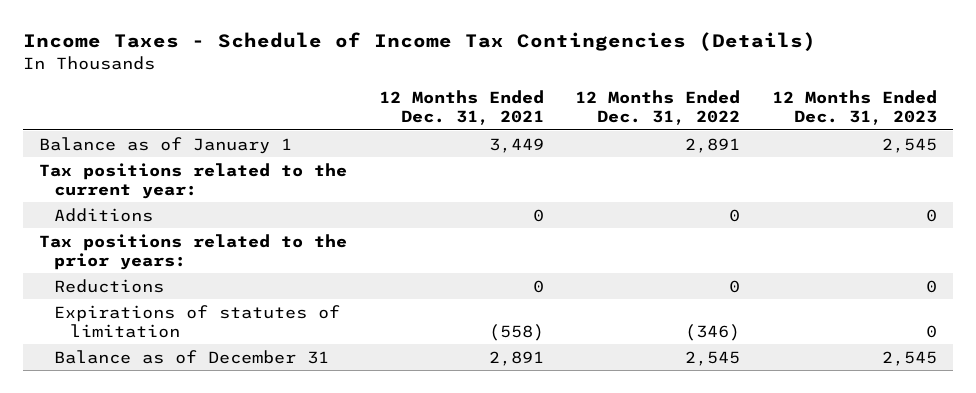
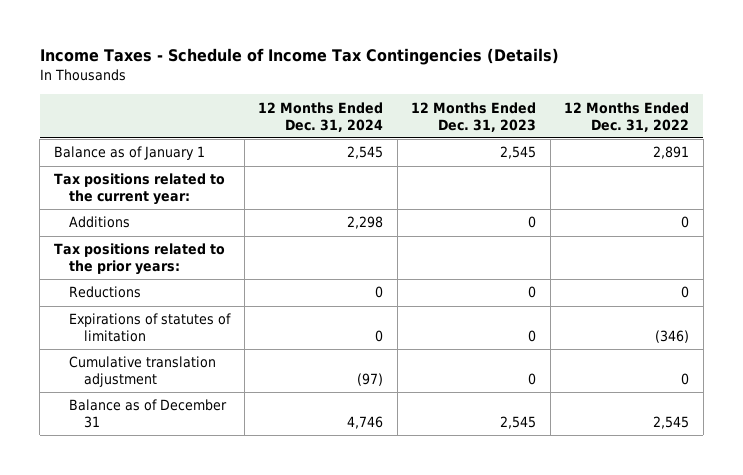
- | 12 Months Ended Dec. 31, 2021 | 12 Months Ended Dec. 31, 2022 | 12 Months Ended Dec. 31, 2023
+ | 12 Months Ended Dec. 31, 2024 | 12 Months Ended Dec. 31, 2023 | 12 Months Ended Dec. 31, 2022
+ Cumulative translation adjustment | (97) | 0 | 0

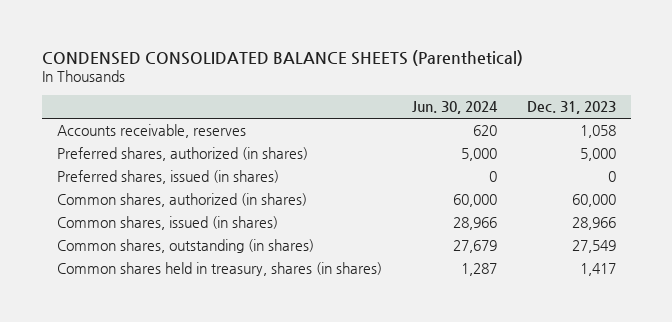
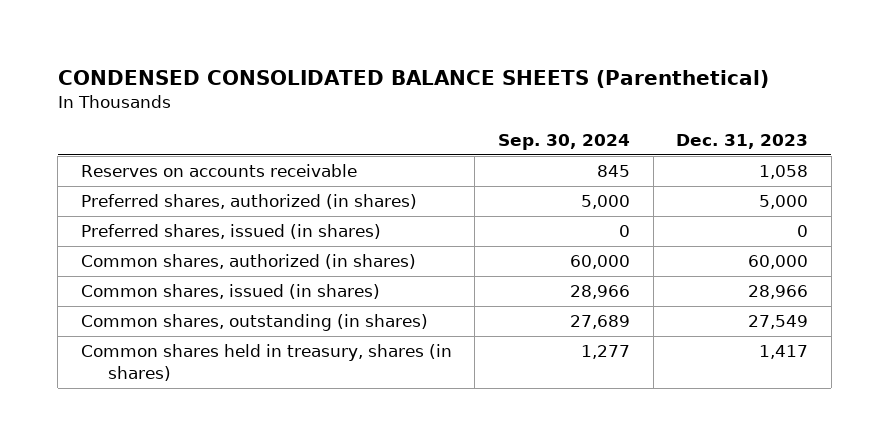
- | Jun. 30, 2024 | Dec. 31, 2023
+ | Sep. 30, 2024 | Dec. 31, 2023
- Accounts receivable, reserves | 620 | 1,058
+ Reserves on accounts receivable | 845 | 1,058

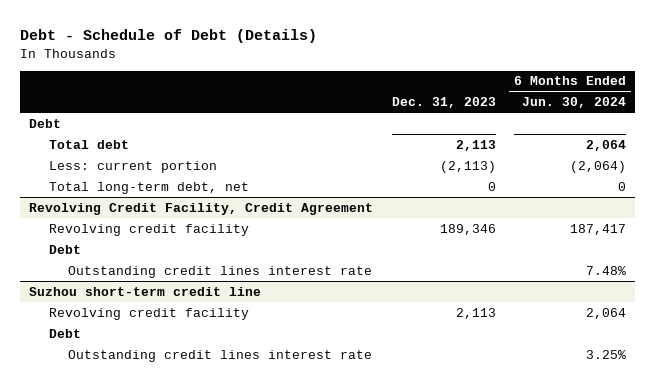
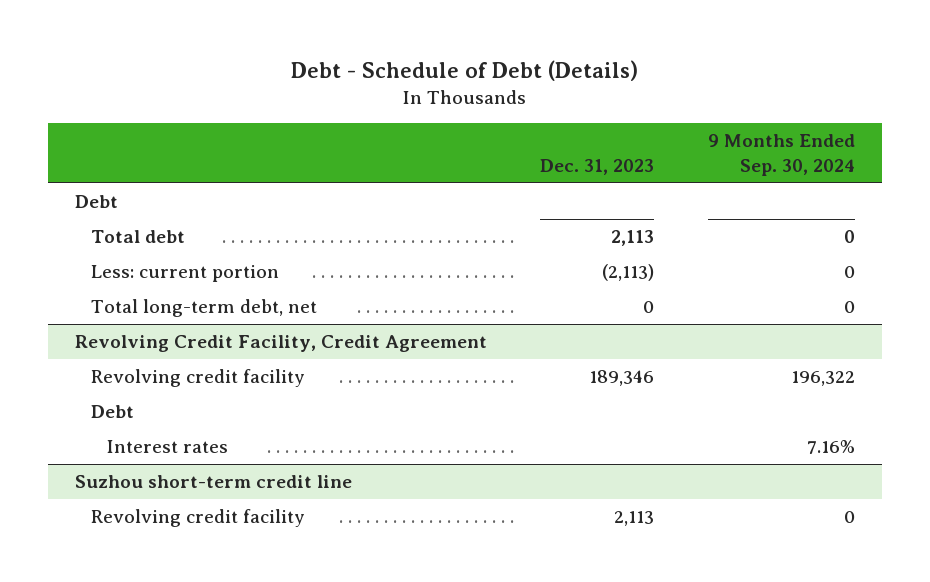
- | Dec. 31, 2023 | 6 Months Ended Jun. 30, 2024
+ | Dec. 31, 2023 | 9 Months Ended Sep. 30, 2024
@ Revolving Credit Facility, Credit Agreement
- Outstanding credit lines interest rate | | 7.48%
+ Interest rates | | 7.16%
@ Suzhou short-term credit line
- Debt
- Outstanding credit lines interest rate | | 3.25%

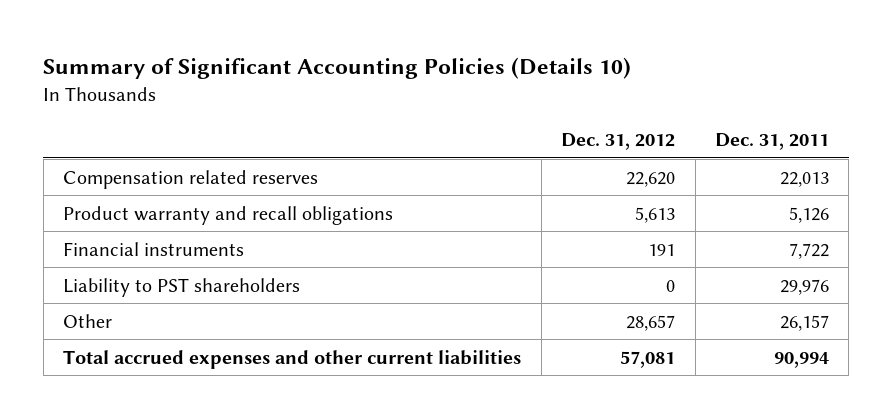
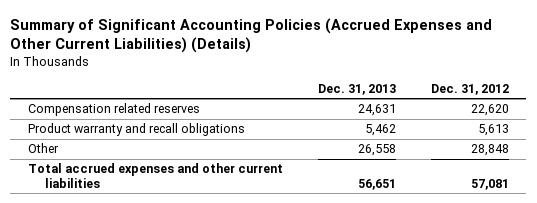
- Summary of Significant Accounting Policies (Details 10)
+ Summary of Significant Accounting Policies (Accrued Expenses and Other Current Liabilities) (Details)
- | Dec. 31, 2012 | Dec. 31, 2011
+ | Dec. 31, 2013 | Dec. 31, 2012
- Financial instruments | 191 | 7,722
- Liability to PST shareholders | 0 | 29,976
- Other | 28,657 | 26,157
+ Other | 26,558 | 28,848

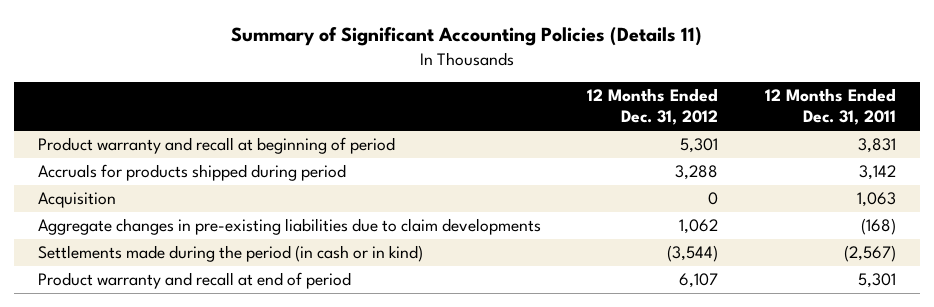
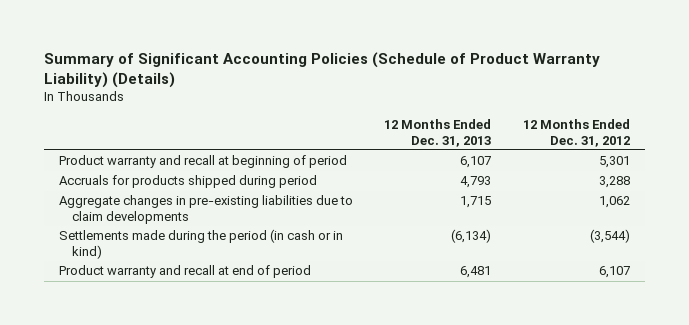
- Summary of Significant Accounting Policies (Details 11)
+ Summary of Significant Accounting Policies (Schedule of Product Warranty Liability) (Details)
- | 12 Months Ended Dec. 31, 2012 | 12 Months Ended Dec. 31, 2011
+ | 12 Months Ended Dec. 31, 2013 | 12 Months Ended Dec. 31, 2012
- Acquisition | 0 | 1,063

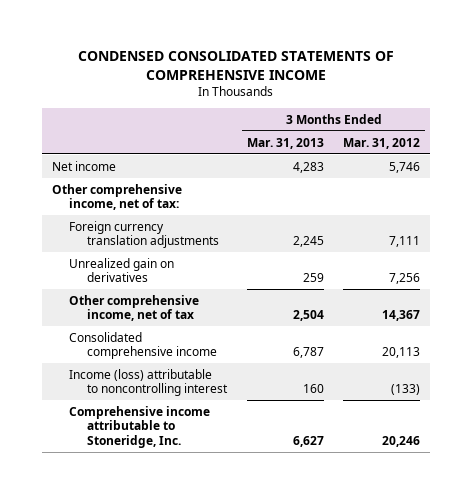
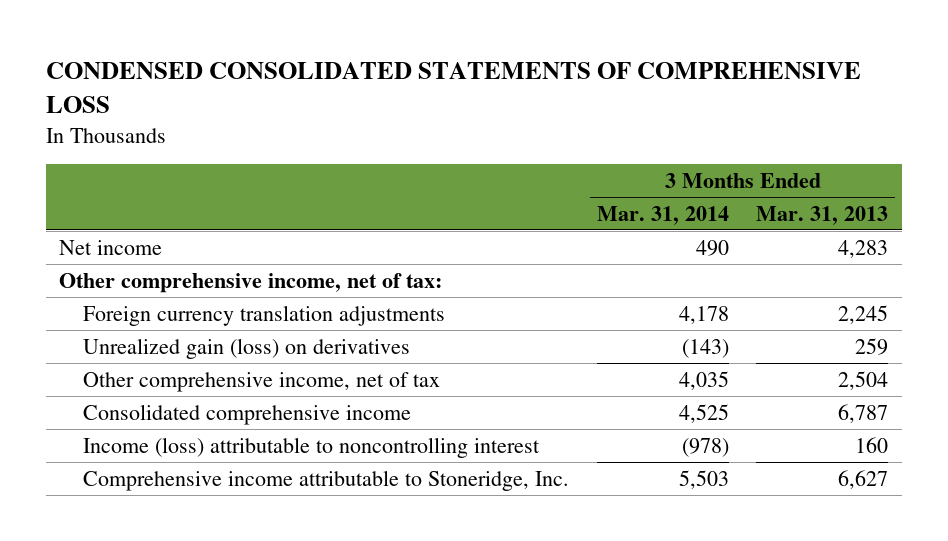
- CONDENSED CONSOLIDATED STATEMENTS OF COMPREHENSIVE INCOME
+ CONDENSED CONSOLIDATED STATEMENTS OF COMPREHENSIVE LOSS
- | 3 Months Ended Mar. 31, 2013 | 3 Months Ended Mar. 31, 2012
+ | 3 Months Ended Mar. 31, 2014 | 3 Months Ended Mar. 31, 2013
- Unrealized gain on derivatives | 259 | 7,256
+ Unrealized gain (loss) on derivatives | (143) | 259

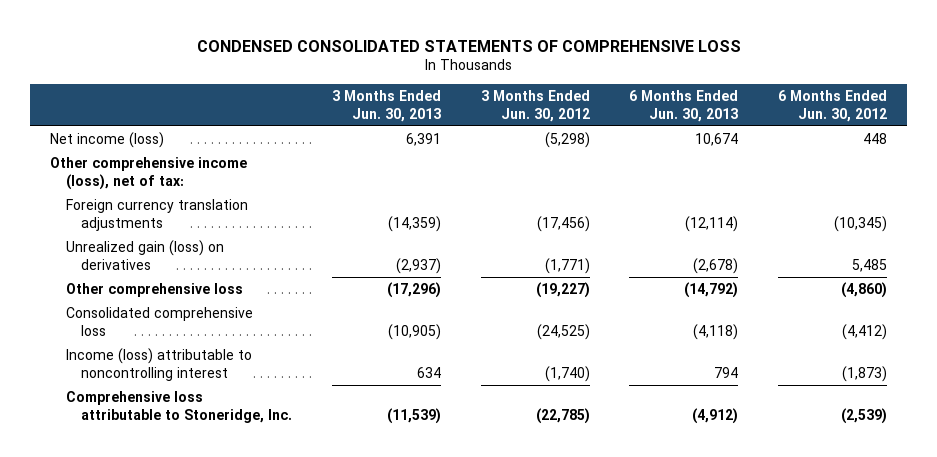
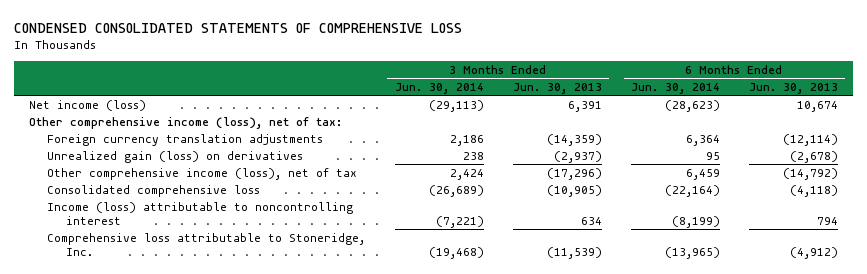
- | 3 Months Ended Jun. 30, 2013 | 3 Months Ended Jun. 30, 2012 | 6 Months Ended Jun. 30, 2013 | 6 Months Ended Jun. 30, 2012
+ | 3 Months Ended Jun. 30, 2014 | 3 Months Ended Jun. 30, 2013 | 6 Months Ended Jun. 30, 2014 | 6 Months Ended Jun. 30, 2013
- Other comprehensive loss | (17,296) | (19,227) | (14,792) | (4,860)
+ Other comprehensive income (loss), net of tax | 2,424 | (17,296) | 6,459 | (14,792)

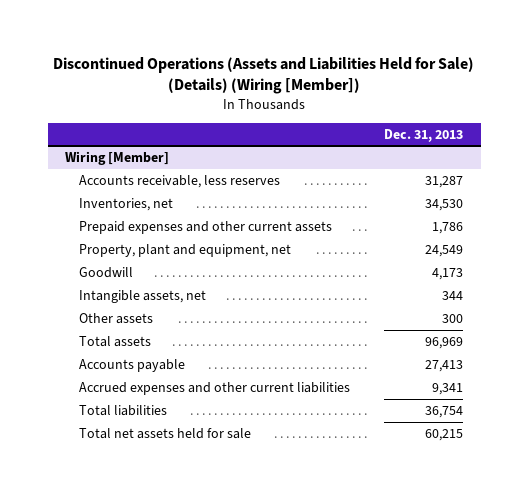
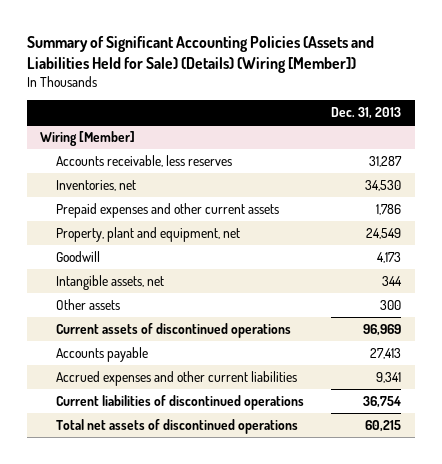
- Discontinued Operations (Assets and Liabilities Held for Sale) (Details) (Wiring [Member])
+ Summary of Significant Accounting Policies (Assets and Liabilities Held for Sale) (Details) (Wiring [Member])
@ Wiring [Member]
- Total assets | 96,969
+ Current assets of discontinued operations | 96,969
- Total liabilities | 36,754
- Total net assets held for sale | 60,215
+ Current liabilities of discontinued operations | 36,754
+ Total net assets of discontinued operations | 60,215

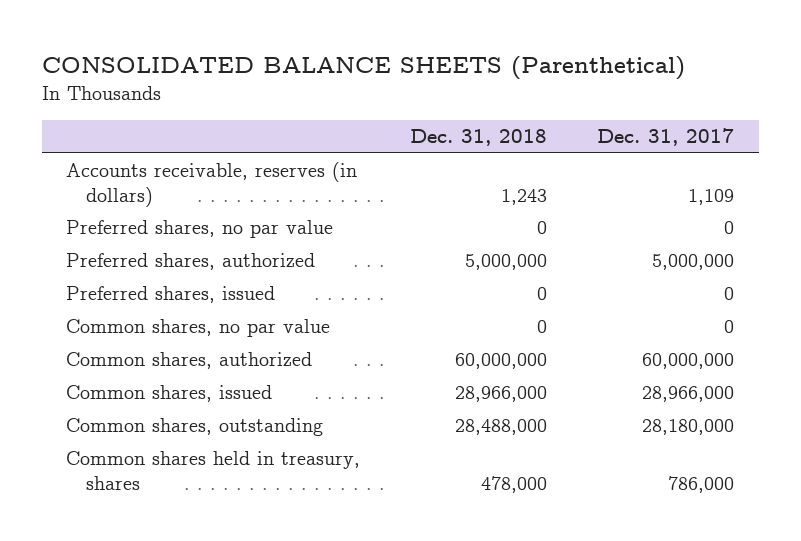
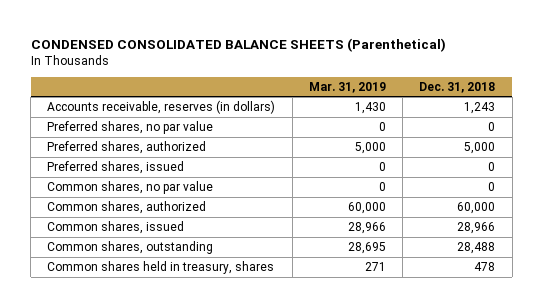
- CONSOLIDATED BALANCE SHEETS (Parenthetical)
+ CONDENSED CONSOLIDATED BALANCE SHEETS (Parenthetical)
- | Dec. 31, 2018 | Dec. 31, 2017
+ | Mar. 31, 2019 | Dec. 31, 2018
- Preferred shares, authorized | 5,000,000 | 5,000,000
+ Preferred shares, authorized | 5,000 | 5,000
- Common shares, authorized | 60,000,000 | 60,000,000
- Common shares, issued | 28,966,000 | 28,966,000
- Common shares, outstanding | 28,488,000 | 28,180,000
- Common shares held in treasury, shares | 478,000 | 786,000
+ Common shares, authorized | 60,000 | 60,000
+ Common shares, issued | 28,966 | 28,966
+ Common shares, outstanding | 28,695 | 28,488
+ Common shares held in treasury, shares | 271 | 478

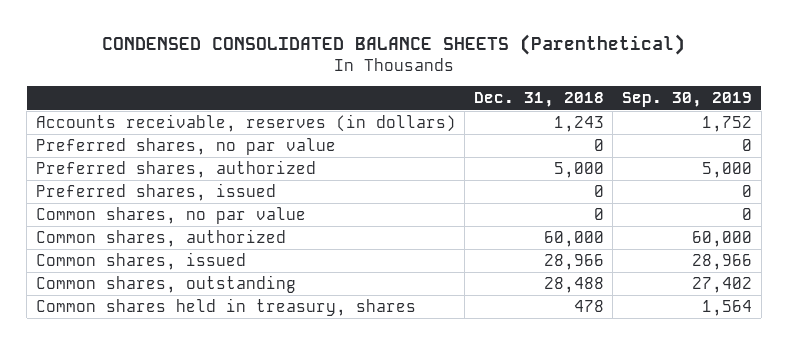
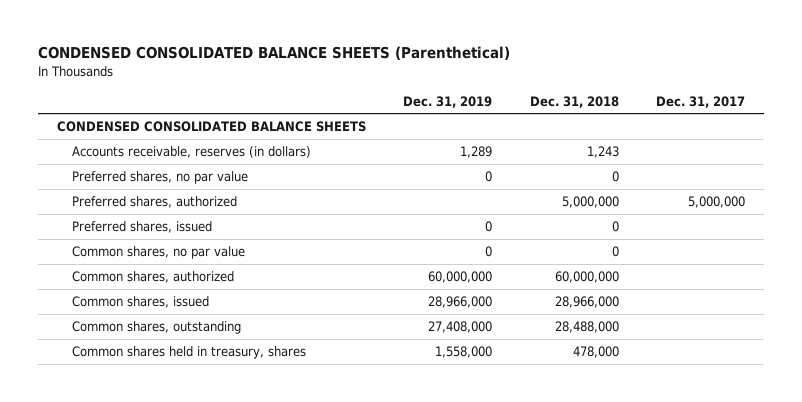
- | Dec. 31, 2018 | Sep. 30, 2019
+ | Dec. 31, 2019 | Dec. 31, 2018 | Dec. 31, 2017
+ CONDENSED CONSOLIDATED BALANCE SHEETS
- Preferred shares, authorized | 5,000 | 5,000
+ Preferred shares, authorized | | 5,000,000 | 5,000,000
- Common shares, authorized | 60,000 | 60,000
- Common shares, issued | 28,966 | 28,966
- Common shares, outstanding | 28,488 | 27,402
- Common shares held in treasury, shares | 478 | 1,564
+ Common shares, authorized | 60,000,000 | 60,000,000 |
+ Common shares, issued | 28,966,000 | 28,966,000 |
+ Common shares, outstanding | 27,408,000 | 28,488,000 |
+ Common shares held in treasury, shares | 1,558,000 | 478,000 |

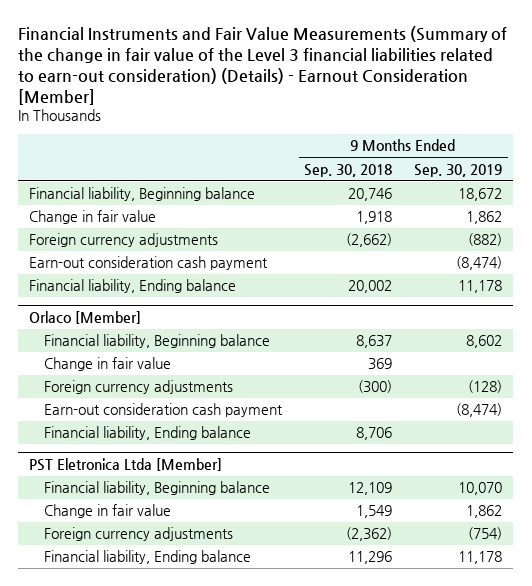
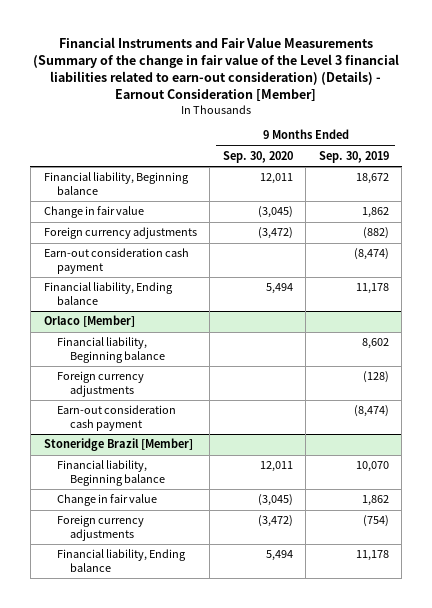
- | 9 Months Ended Sep. 30, 2018 | 9 Months Ended Sep. 30, 2019
+ | 9 Months Ended Sep. 30, 2020 | 9 Months Ended Sep. 30, 2019
@ Orlaco [Member]
- Change in fair value | 369 |
- Financial liability, Ending balance | 8,706 |
- PST Eletronica Ltda [Member]
+ Stoneridge Brazil [Member]

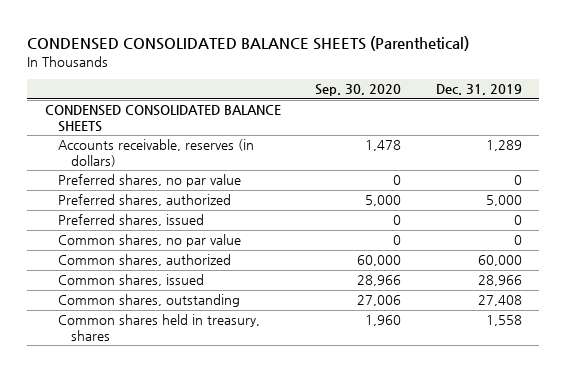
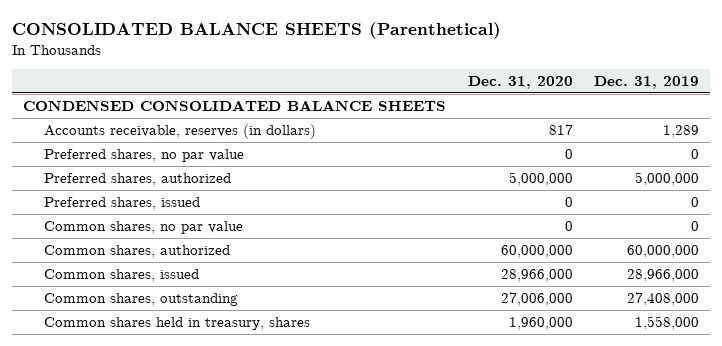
- CONDENSED CONSOLIDATED BALANCE SHEETS (Parenthetical)
+ CONSOLIDATED BALANCE SHEETS (Parenthetical)
- | Sep. 30, 2020 | Dec. 31, 2019
+ | Dec. 31, 2020 | Dec. 31, 2019
- Preferred shares, authorized | 5,000 | 5,000
+ Preferred shares, authorized | 5,000,000 | 5,000,000
- Common shares, authorized | 60,000 | 60,000
- Common shares, issued | 28,966 | 28,966
- Common shares, outstanding | 27,006 | 27,408
- Common shares held in treasury, shares | 1,960 | 1,558
+ Common shares, authorized | 60,000,000 | 60,000,000
+ Common shares, issued | 28,966,000 | 28,966,000
+ Common shares, outstanding | 27,006,000 | 27,408,000
+ Common shares held in treasury, shares | 1,960,000 | 1,558,000

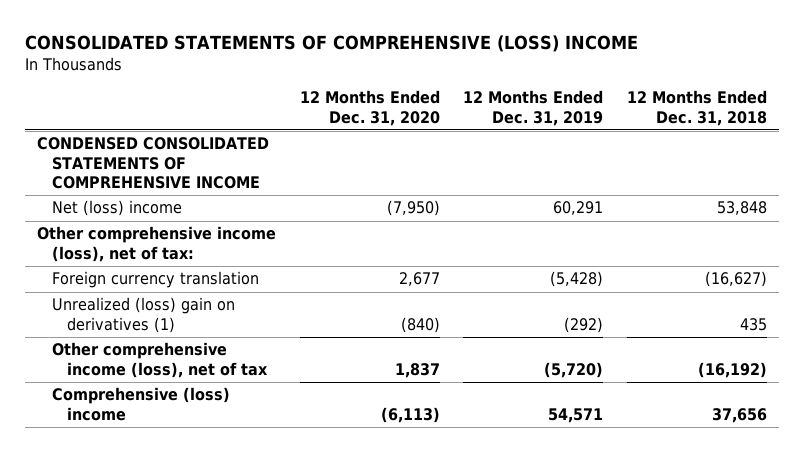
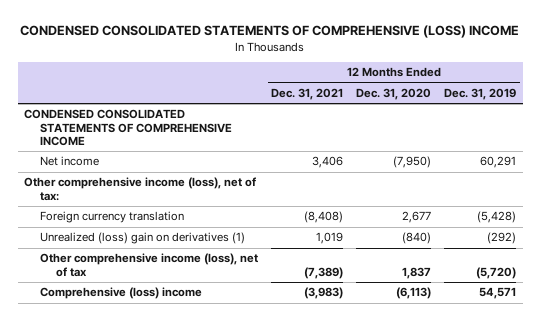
- CONSOLIDATED STATEMENTS OF COMPREHENSIVE (LOSS) INCOME
+ CONDENSED CONSOLIDATED STATEMENTS OF COMPREHENSIVE (LOSS) INCOME
- | 12 Months Ended Dec. 31, 2020 | 12 Months Ended Dec. 31, 2019 | 12 Months Ended Dec. 31, 2018
+ | 12 Months Ended Dec. 31, 2021 | 12 Months Ended Dec. 31, 2020 | 12 Months Ended Dec. 31, 2019
- Net (loss) income | (7,950) | 60,291 | 53,848
+ Net income | 3,406 | (7,950) | 60,291

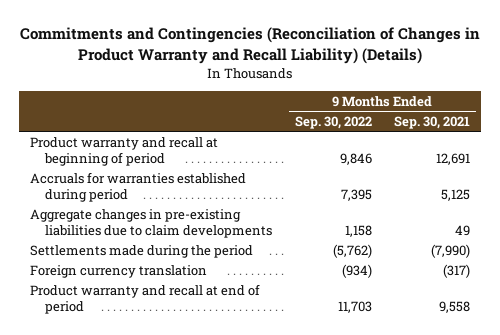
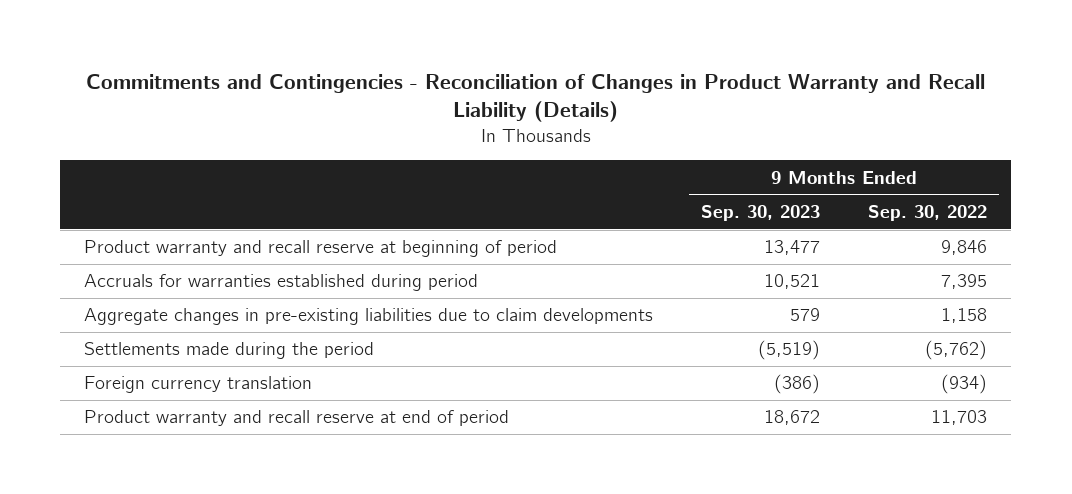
- Commitments and Contingencies (Reconciliation of Changes in Product Warranty and Recall Liability) (Details)
+ Commitments and Contingencies - Reconciliation of Changes in Product Warranty and Recall Liability (Details)
- | 9 Months Ended Sep. 30, 2022 | 9 Months Ended Sep. 30, 2021
+ | 9 Months Ended Sep. 30, 2023 | 9 Months Ended Sep. 30, 2022
- Product warranty and recall at beginning of period | 9,846 | 12,691
+ Product warranty and recall reserve at beginning of period | 13,477 | 9,846
- Product warranty and recall at end of period | 11,703 | 9,558
+ Product warranty and recall reserve at end of period | 18,672 | 11,703

